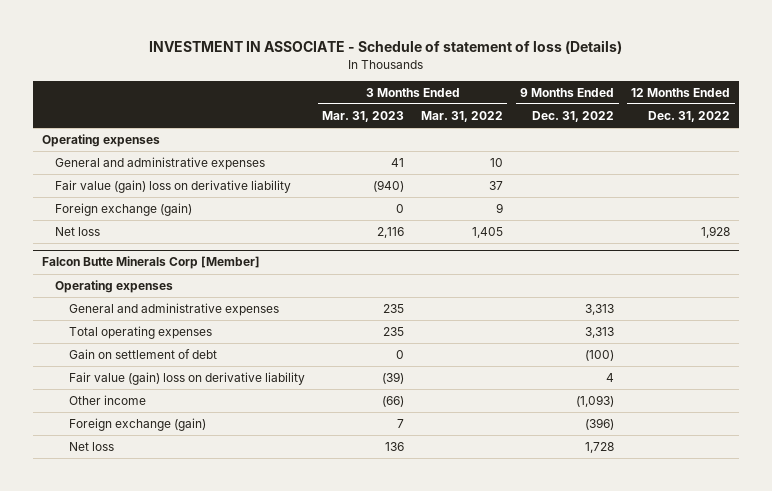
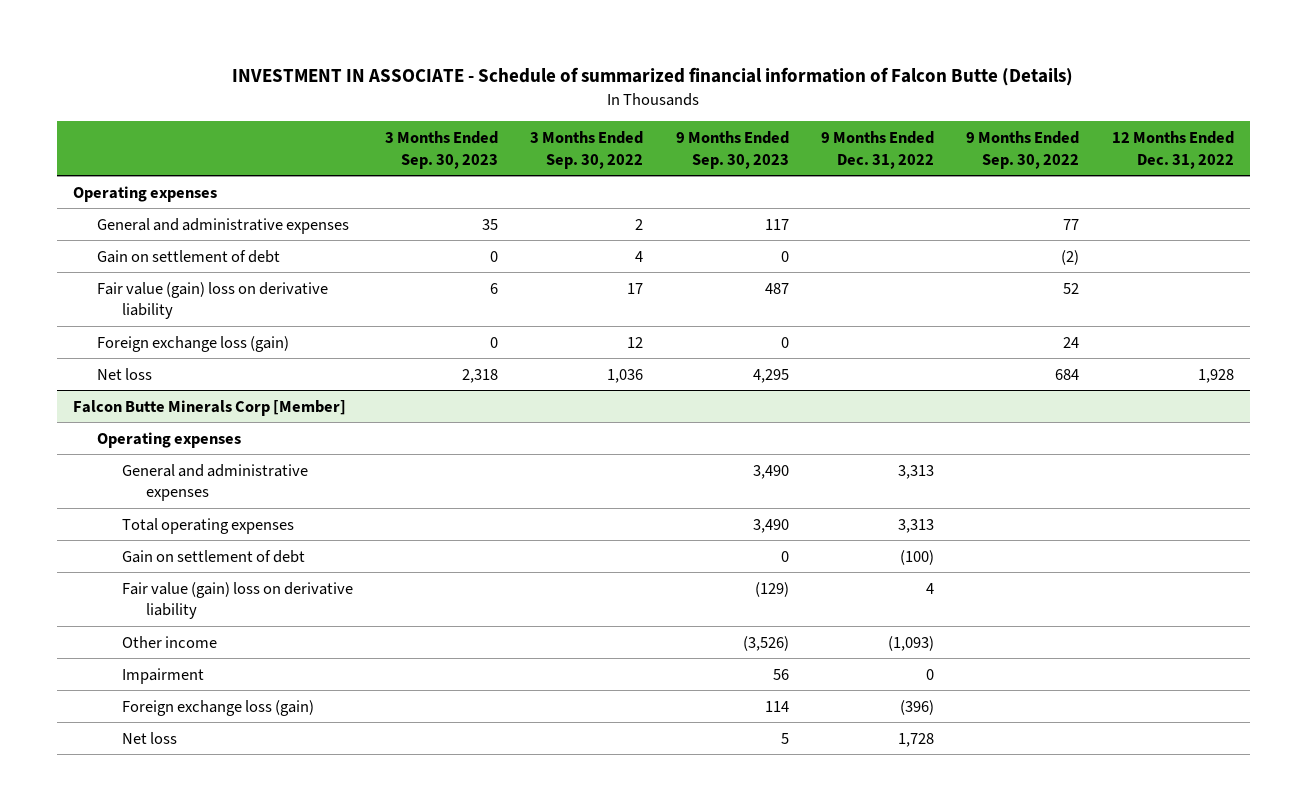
- INVESTMENT IN ASSOCIATE - Schedule of statement of loss (Details)
+ INVESTMENT IN ASSOCIATE - Schedule of summarized financial information of Falcon Butte (Details)
- | 3 Months Ended Mar. 31, 2023 | 3 Months Ended Mar. 31, 2022 | 9 Months Ended Dec. 31, 2022 | 12 Months Ended Dec. 31, 2022
+ | 3 Months Ended Sep. 30, 2023 | 3 Months Ended Sep. 30, 2022 | 9 Months Ended Sep. 30, 2023 | 9 Months Ended Dec. 31, 2022 | 9 Months Ended Sep. 30, 2022 | 12 Months Ended Dec. 31, 2022
+ Gain on settlement of debt | 0 | 4 | 0 | | (2) |
- Foreign exchange (gain) | 0 | 9 | |
+ Foreign exchange loss (gain) | 0 | 12 | 0 | | 24 |
@ Falcon Butte Minerals Corp [Member]
- Foreign exchange (gain) | 7 | | (396) |
+ Impairment | | | 56 | 0 | |
+ Foreign exchange loss (gain) | | | 114 | (396) | |

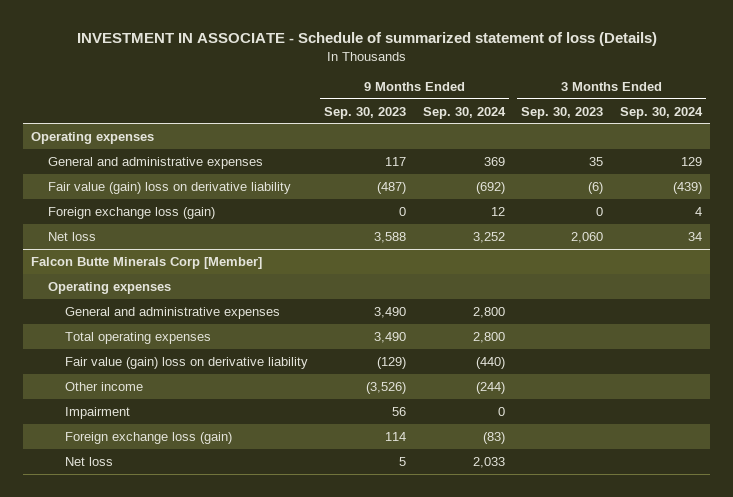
- INVESTMENT IN ASSOCIATE - Schedule of summarized financial information of Falcon Butte (Details)
+ INVESTMENT IN ASSOCIATE - Schedule of summarized statement of loss (Details)
- | 3 Months Ended Sep. 30, 2023 | 3 Months Ended Sep. 30, 2022 | 9 Months Ended Sep. 30, 2023 | 9 Months Ended Dec. 31, 2022 | 9 Months Ended Sep. 30, 2022 | 12 Months Ended Dec. 31, 2022
+ | 9 Months Ended Sep. 30, 2023 | 9 Months Ended Sep. 30, 2024 | 3 Months Ended Sep. 30, 2023 | 3 Months Ended Sep. 30, 2024
- Gain on settlement of debt | 0 | 4 | 0 | | (2) |
- Fair value (gain) loss on derivative liability | 6 | 17 | 487 | | 52 |
+ Fair value (gain) loss on derivative liability | (487) | (692) | (6) | (439)
- Net loss | 2,318 | 1,036 | 4,295 | | 684 | 1,928
+ Net loss | 3,588 | 3,252 | 2,060 | 34
@ Falcon Butte Minerals Corp [Member]
- Gain on settlement of debt | | | 0 | (100) | |

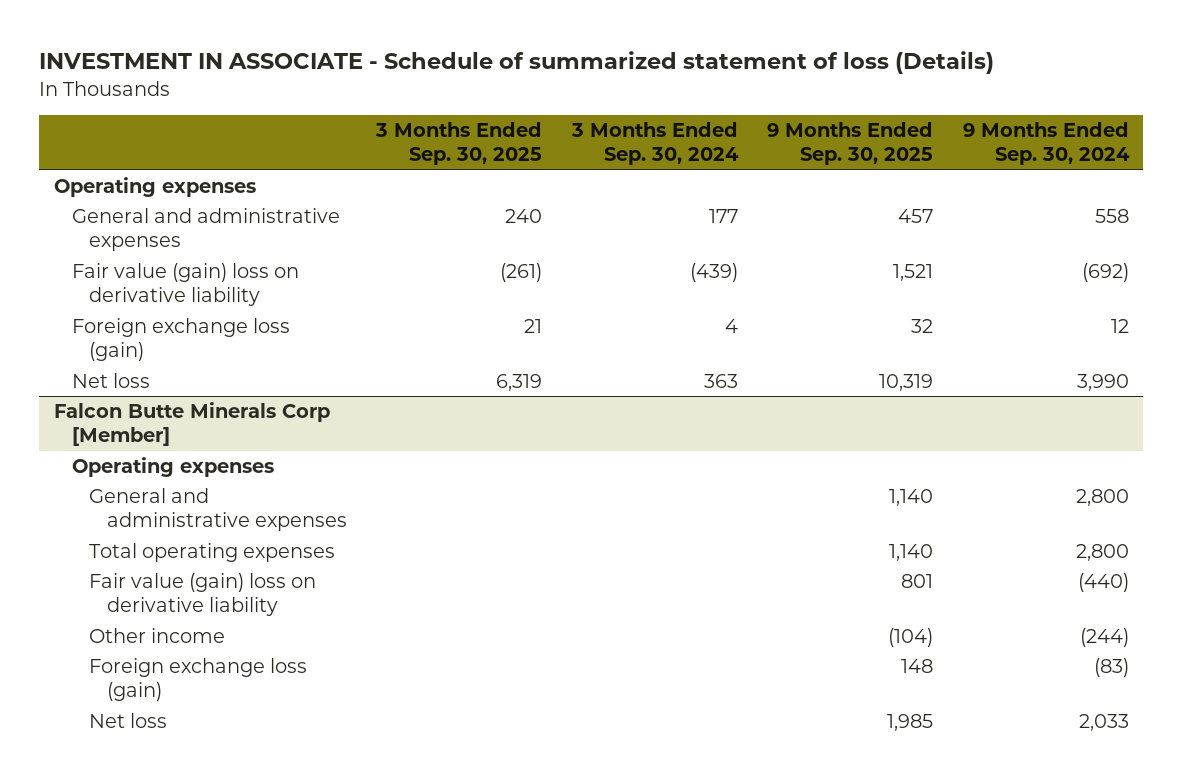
- | 9 Months Ended Sep. 30, 2023 | 9 Months Ended Sep. 30, 2024 | 3 Months Ended Sep. 30, 2023 | 3 Months Ended Sep. 30, 2024
+ | 3 Months Ended Sep. 30, 2025 | 3 Months Ended Sep. 30, 2024 | 9 Months Ended Sep. 30, 2025 | 9 Months Ended Sep. 30, 2024
- General and administrative expenses | 117 | 369 | 35 | 129
+ General and administrative expenses | 240 | 177 | 457 | 558
- Net loss | 3,588 | 3,252 | 2,060 | 34
+ Net loss | 6,319 | 363 | 10,319 | 3,990
@ Falcon Butte Minerals Corp [Member]
- Impairment | 56 | 0 | |

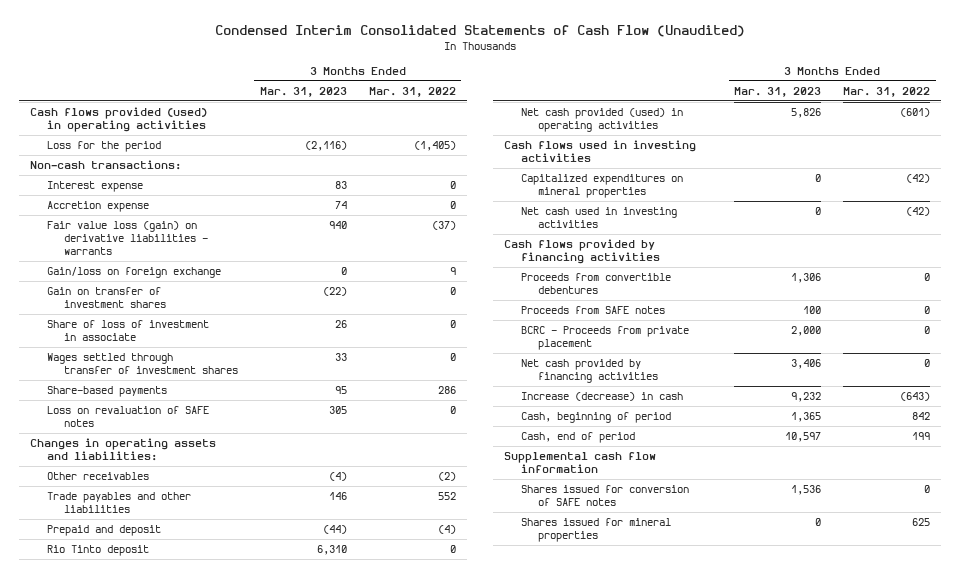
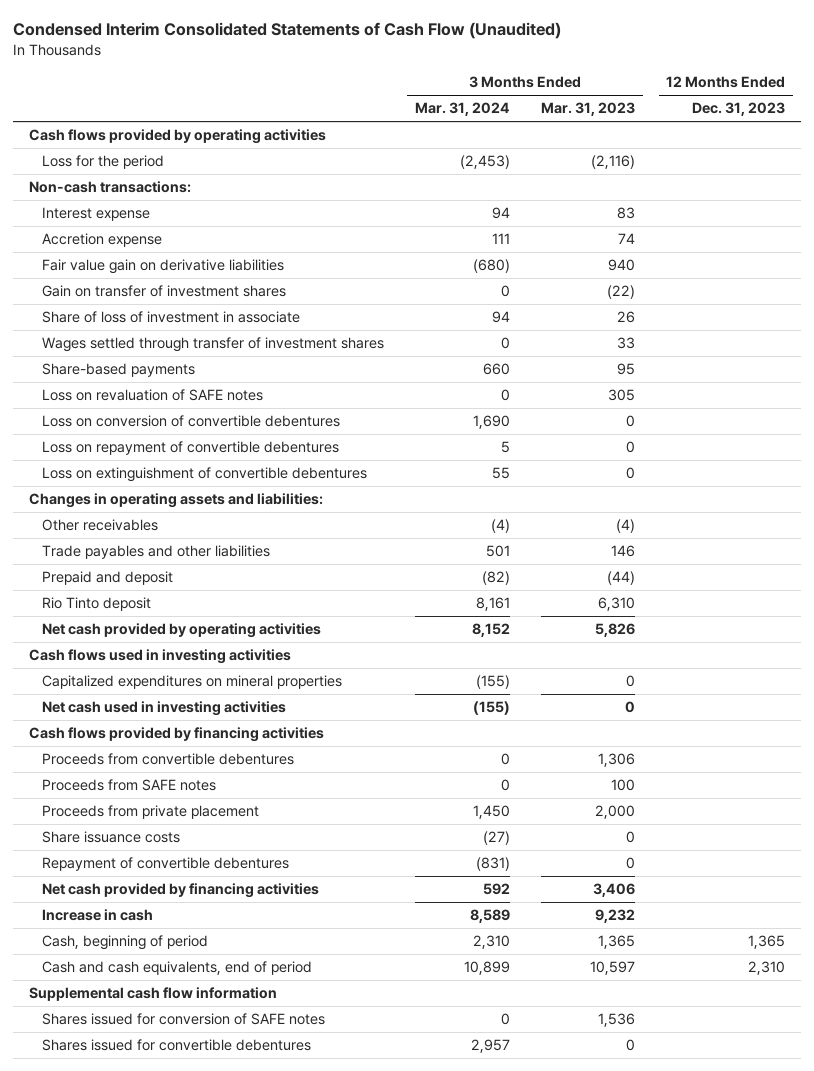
- | 3 Months Ended Mar. 31, 2023 | 3 Months Ended Mar. 31, 2022
+ | 3 Months Ended Mar. 31, 2024 | 3 Months Ended Mar. 31, 2023 | 12 Months Ended Dec. 31, 2023
- Cash flows provided (used) in operating activities
+ Cash flows provided by operating activities
- Fair value loss (gain) on derivative liabilities - warrants | 940 | (37)
- Gain/loss on foreign exchange | 0 | 9
+ Fair value gain on derivative liabilities | (680) | 940 |
+ Loss on conversion of convertible debentures | 1,690 | 0 |
+ Loss on repayment of convertible debentures | 5 | 0 |
+ Loss on extinguishment of convertible debentures | 55 | 0 |
- Net cash provided (used) in operating activities | 5,826 | (601)
+ Net cash provided by operating activities | 8,152 | 5,826 |
- BCRC - Proceeds from private placement | 2,000 | 0
+ Proceeds from private placement | 1,450 | 2,000 |
+ Share issuance costs | (27) | 0 |
+ Repayment of convertible debentures | (831) | 0 |
- Increase (decrease) in cash | 9,232 | (643)
+ Increase in cash | 8,589 | 9,232 |
- Cash, end of period | 10,597 | 199
+ Cash and cash equivalents, end of period | 10,899 | 10,597 | 2,310
- Shares issued for mineral properties | 0 | 625
+ Shares issued for convertible debentures | 2,957 | 0 |

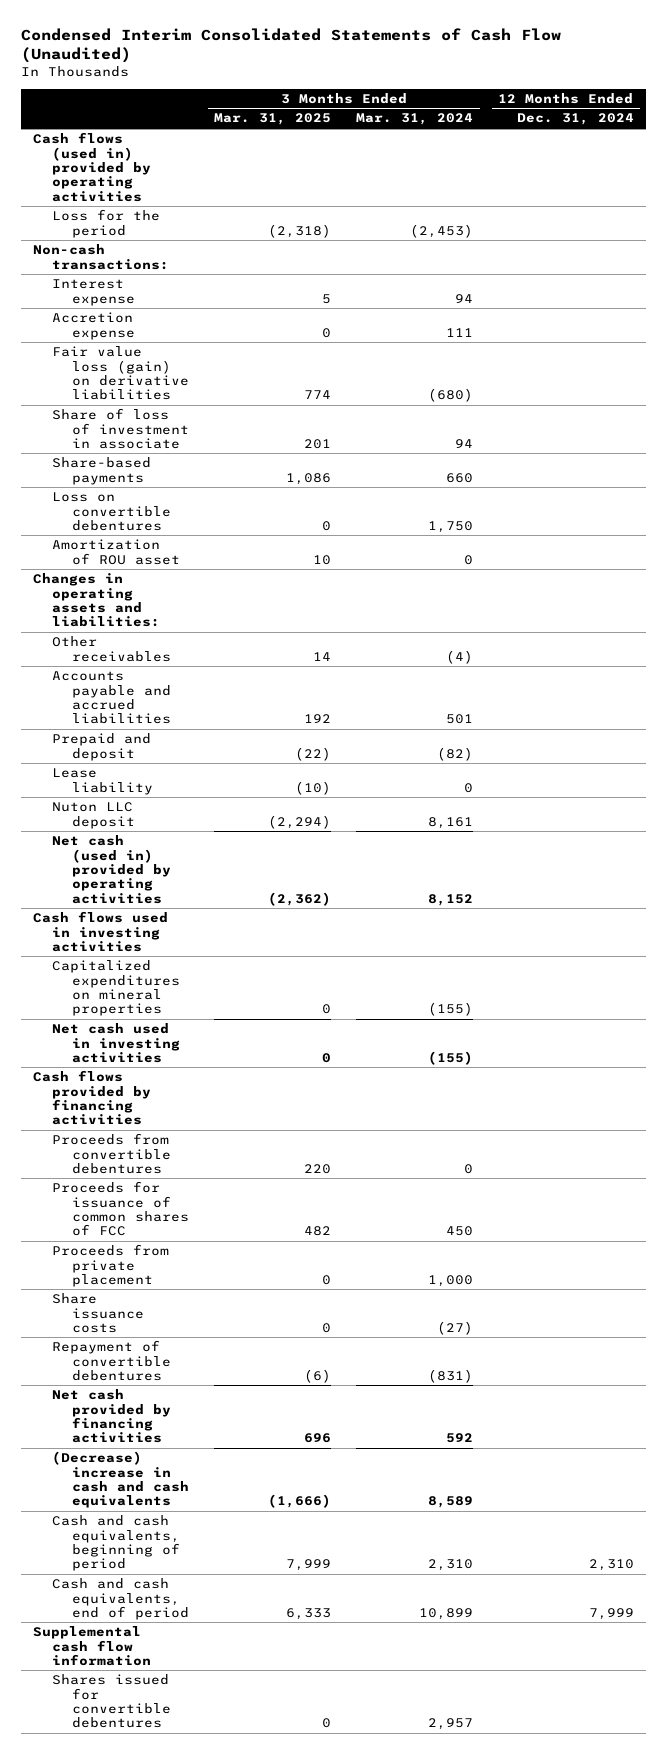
- | 3 Months Ended Mar. 31, 2024 | 3 Months Ended Mar. 31, 2023 | 12 Months Ended Dec. 31, 2023
+ | 3 Months Ended Mar. 31, 2025 | 3 Months Ended Mar. 31, 2024 | 12 Months Ended Dec. 31, 2024
- Cash flows provided by operating activities
+ Cash flows (used in) provided by operating activities
- Fair value gain on derivative liabilities | (680) | 940 |
- Gain on transfer of investment shares | 0 | (22) |
+ Fair value loss (gain) on derivative liabilities | 774 | (680) |
- Wages settled through transfer of investment shares | 0 | 33 |
- Loss on revaluation of SAFE notes | 0 | 305 |
- Loss on conversion of convertible debentures | 1,690 | 0 |
- Loss on repayment of convertible debentures | 5 | 0 |
- Loss on extinguishment of convertible debentures | 55 | 0 |
+ Loss on convertible debentures | 0 | 1,750 |
+ Amortization of ROU asset | 10 | 0 |
- Trade payables and other liabilities | 501 | 146 |
+ Accounts payable and accrued liabilities | 192 | 501 |
- Rio Tinto deposit | 8,161 | 6,310 |
- Net cash provided by operating activities | 8,152 | 5,826 |
+ Lease liability | (10) | 0 |
+ Nuton LLC deposit | (2,294) | 8,161 |
+ Net cash (used in) provided by operating activities | (2,362) | 8,152 |
- Proceeds from SAFE notes | 0 | 100 |
- Proceeds from private placement | 1,450 | 2,000 |
+ Proceeds for issuance of common shares of FCC | 482 | 450 |
+ Proceeds from private placement | 0 | 1,000 |
- Increase in cash | 8,589 | 9,232 |
- Cash, beginning of period | 2,310 | 1,365 | 1,365
+ (Decrease) increase in cash and cash equivalents | (1,666) | 8,589 |
+ Cash and cash equivalents, beginning of period | 7,999 | 2,310 | 2,310
- Shares issued for conversion of SAFE notes | 0 | 1,536 |

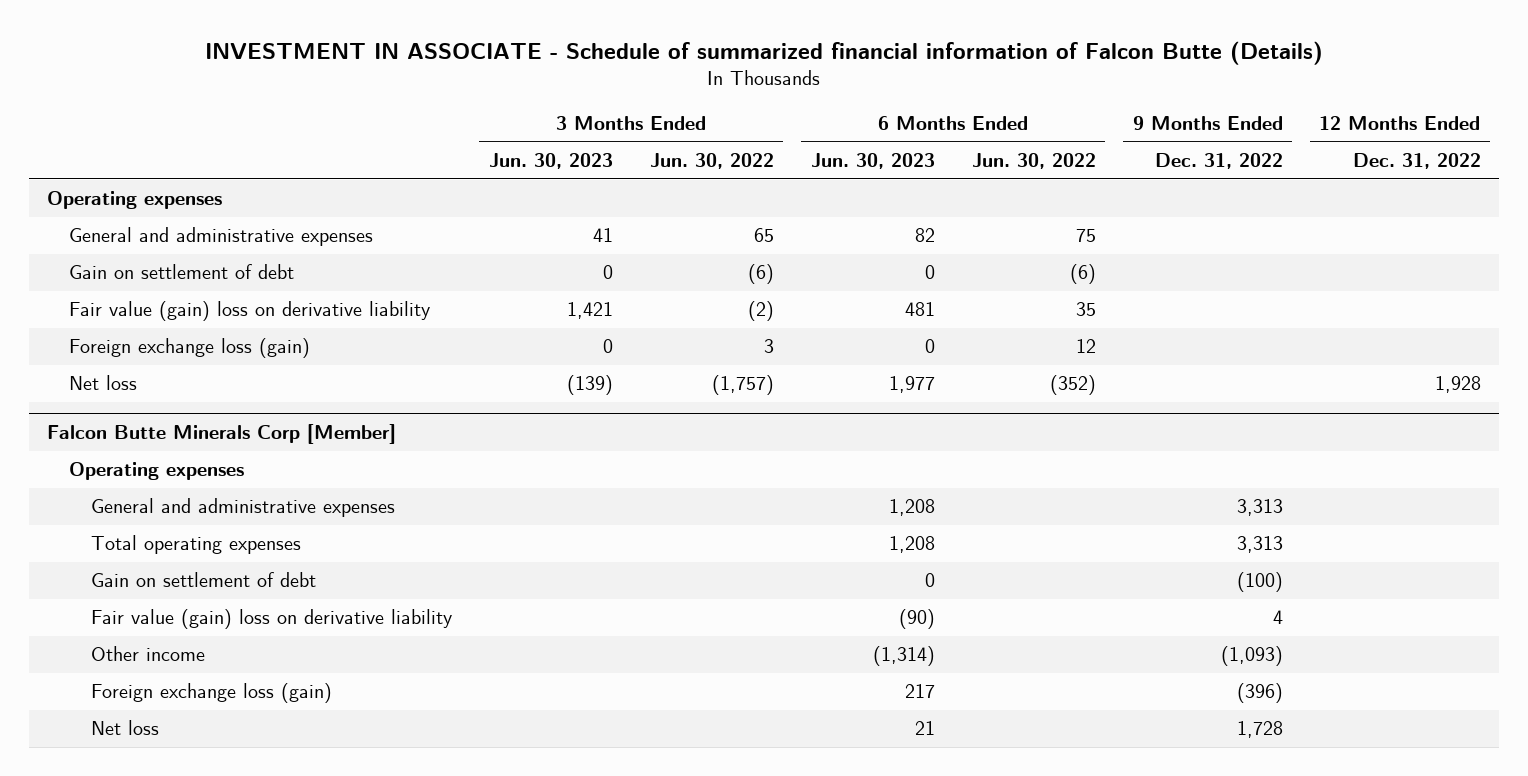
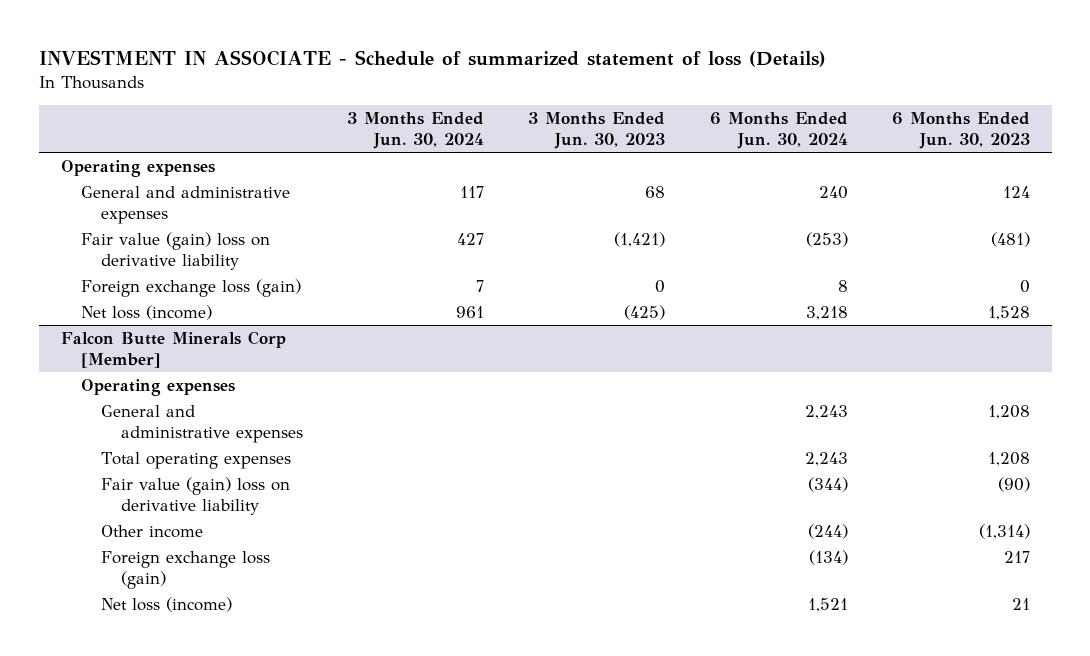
- INVESTMENT IN ASSOCIATE - Schedule of summarized financial information of Falcon Butte (Details)
+ INVESTMENT IN ASSOCIATE - Schedule of summarized statement of loss (Details)
- | 3 Months Ended Jun. 30, 2023 | 3 Months Ended Jun. 30, 2022 | 6 Months Ended Jun. 30, 2023 | 6 Months Ended Jun. 30, 2022 | 9 Months Ended Dec. 31, 2022 | 12 Months Ended Dec. 31, 2022
+ | 3 Months Ended Jun. 30, 2024 | 3 Months Ended Jun. 30, 2023 | 6 Months Ended Jun. 30, 2024 | 6 Months Ended Jun. 30, 2023
- General and administrative expenses | 41 | 65 | 82 | 75 | |
- Gain on settlement of debt | 0 | (6) | 0 | (6) | |
- Fair value (gain) loss on derivative liability | 1,421 | (2) | 481 | 35 | |
+ General and administrative expenses | 117 | 68 | 240 | 124
+ Fair value (gain) loss on derivative liability | 427 | (1,421) | (253) | (481)
- Net loss | (139) | (1,757) | 1,977 | (352) | | 1,928
+ Net loss (income) | 961 | (425) | 3,218 | 1,528
@ Falcon Butte Minerals Corp [Member]
- Gain on settlement of debt | | | 0 | | (100) |
- Net loss | | | 21 | | 1,728 |
+ Net loss (income) | | | 1,521 | 21

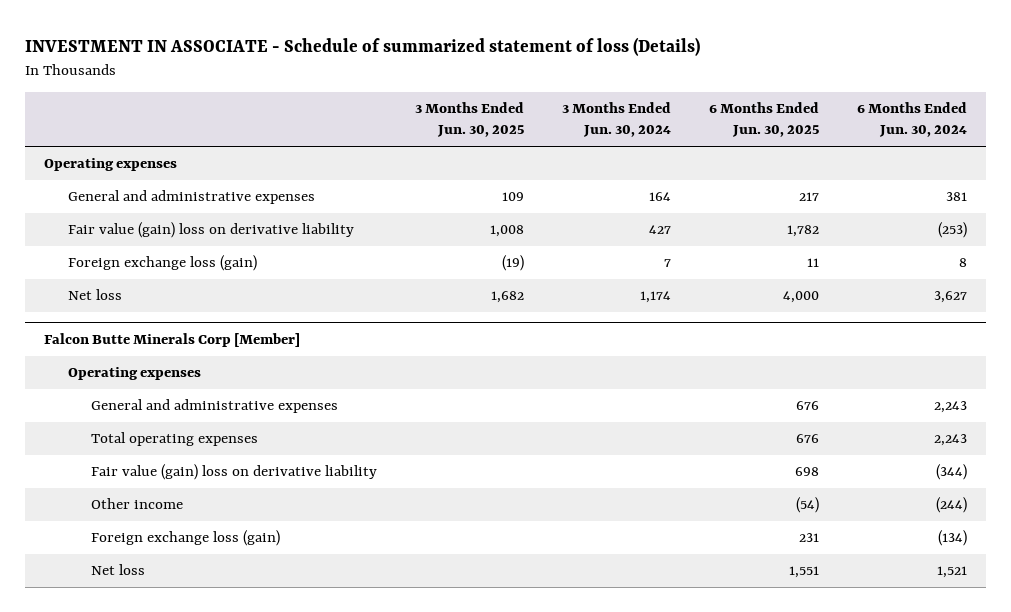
- | 3 Months Ended Jun. 30, 2024 | 3 Months Ended Jun. 30, 2023 | 6 Months Ended Jun. 30, 2024 | 6 Months Ended Jun. 30, 2023
+ | 3 Months Ended Jun. 30, 2025 | 3 Months Ended Jun. 30, 2024 | 6 Months Ended Jun. 30, 2025 | 6 Months Ended Jun. 30, 2024
- General and administrative expenses | 117 | 68 | 240 | 124
+ General and administrative expenses | 109 | 164 | 217 | 381
- Net loss (income) | 961 | (425) | 3,218 | 1,528
+ Net loss | 1,682 | 1,174 | 4,000 | 3,627
@ Falcon Butte Minerals Corp [Member]
- Net loss (income) | | | 1,521 | 21
+ Net loss | | | 1,551 | 1,521

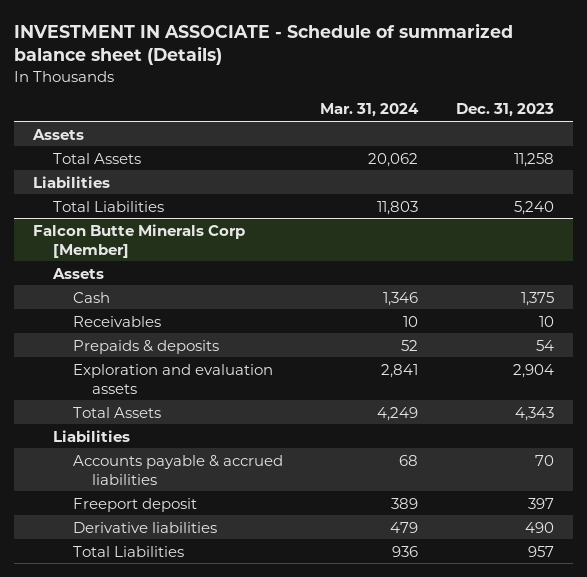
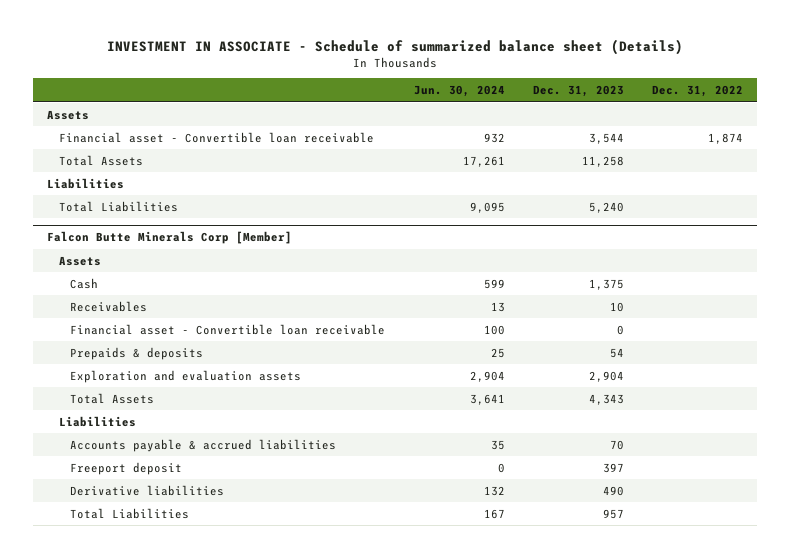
- | Mar. 31, 2024 | Dec. 31, 2023
+ | Jun. 30, 2024 | Dec. 31, 2023 | Dec. 31, 2022
+ Financial asset - Convertible loan receivable | 932 | 3,544 | 1,874
@ Falcon Butte Minerals Corp [Member]
+ Financial asset - Convertible loan receivable | 100 | 0 |

